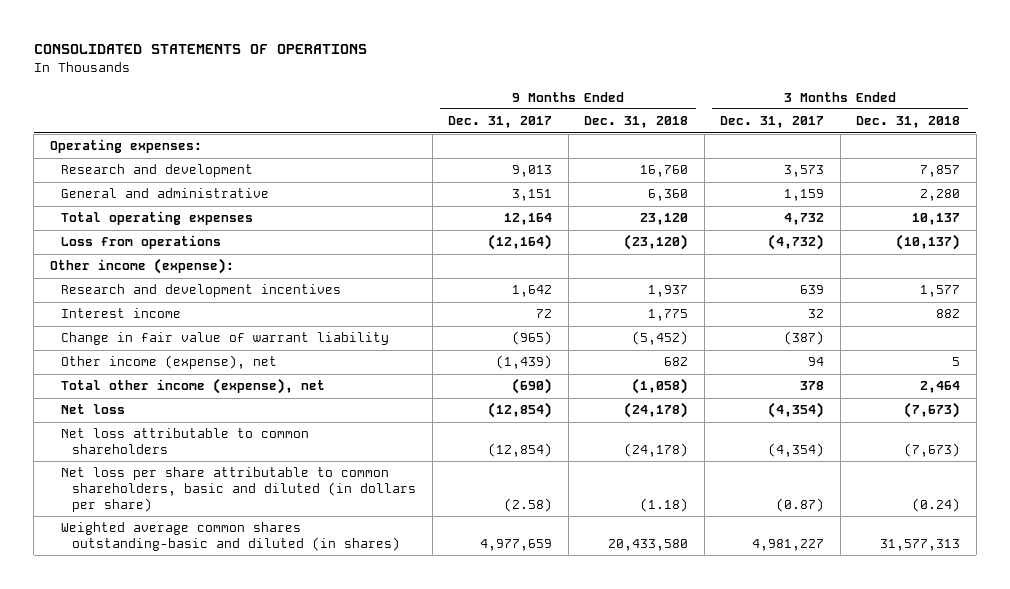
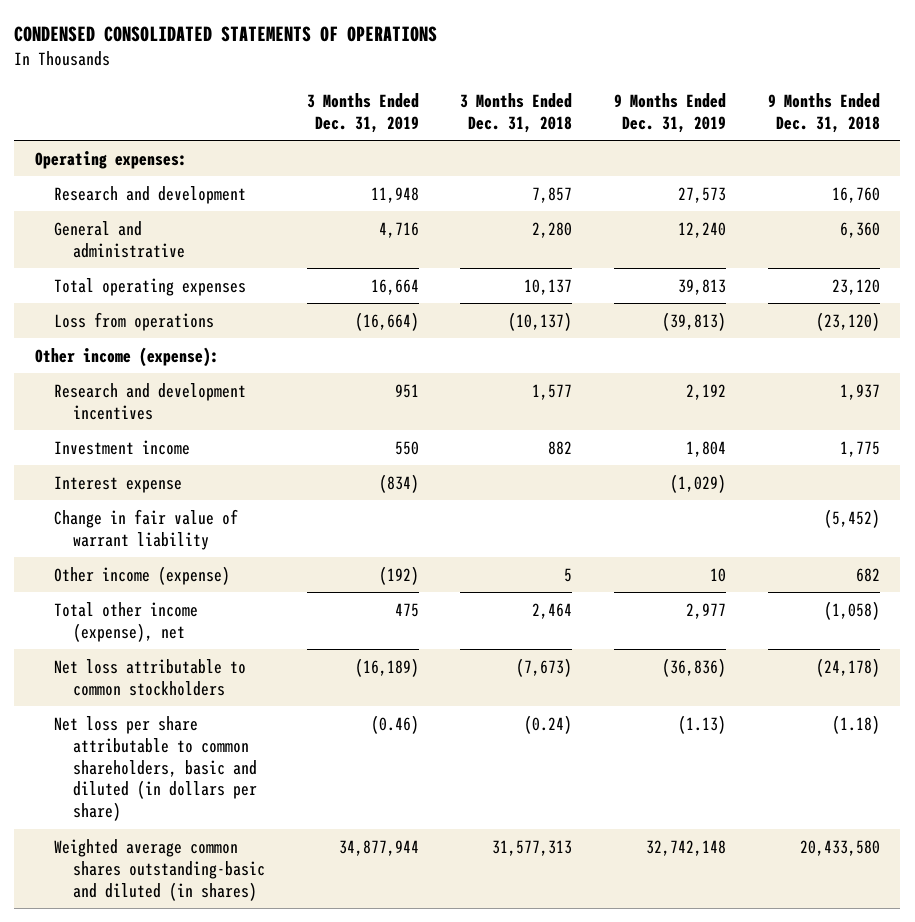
- CONSOLIDATED STATEMENTS OF OPERATIONS
+ CONDENSED CONSOLIDATED STATEMENTS OF OPERATIONS
- | 9 Months Ended Dec. 31, 2017 | 9 Months Ended Dec. 31, 2018 | 3 Months Ended Dec. 31, 2017 | 3 Months Ended Dec. 31, 2018
+ | 3 Months Ended Dec. 31, 2019 | 3 Months Ended Dec. 31, 2018 | 9 Months Ended Dec. 31, 2019 | 9 Months Ended Dec. 31, 2018
- Interest income | 72 | 1,775 | 32 | 882
+ Investment income | 550 | 882 | 1,804 | 1,775
+ Interest expense | (834) | | (1,029) |
- Other income (expense), net | (1,439) | 682 | 94 | 5
+ Other income (expense) | (192) | 5 | 10 | 682
- Net loss | (12,854) | (24,178) | (4,354) | (7,673)
- Net loss attributable to common shareholders | (12,854) | (24,178) | (4,354) | (7,673)
+ Net loss attributable to common stockholders | (16,189) | (7,673) | (36,836) | (24,178)

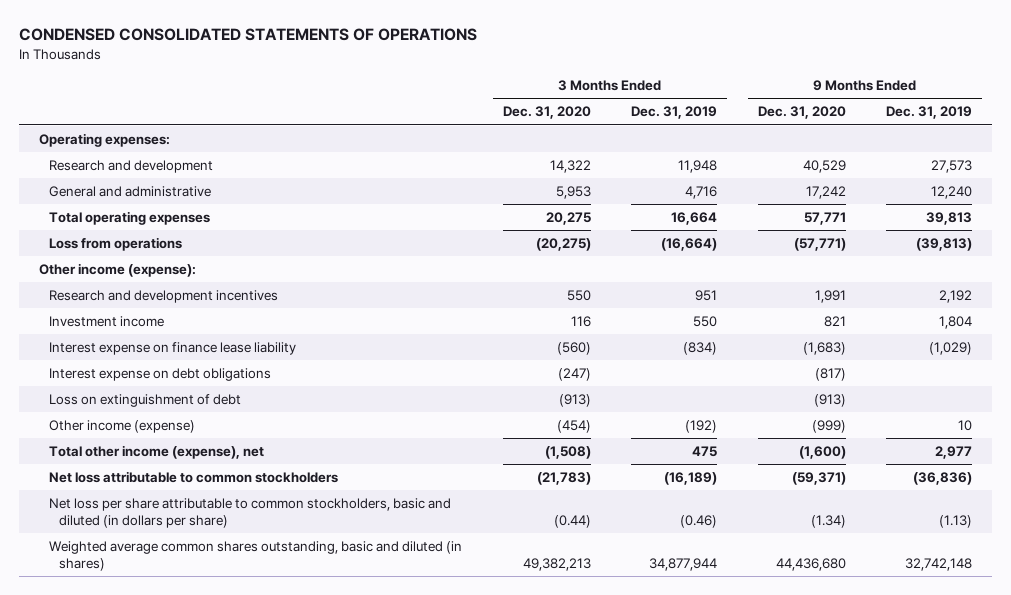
- | 3 Months Ended Dec. 31, 2019 | 3 Months Ended Dec. 31, 2018 | 9 Months Ended Dec. 31, 2019 | 9 Months Ended Dec. 31, 2018
+ | 3 Months Ended Dec. 31, 2020 | 3 Months Ended Dec. 31, 2019 | 9 Months Ended Dec. 31, 2020 | 9 Months Ended Dec. 31, 2019
- Interest expense | (834) | | (1,029) |
- Change in fair value of warrant liability | | | | (5,452)
+ Interest expense on finance lease liability | (560) | (834) | (1,683) | (1,029)
+ Interest expense on debt obligations | (247) | | (817) |
+ Loss on extinguishment of debt | (913) | | (913) |
- Net loss per share attributable to common shareholders, basic and diluted (in dollars per share) | (0.46) | (0.24) | (1.13) | (1.18)
- Weighted average common shares outstanding-basic and diluted (in shares) | 34,877,944 | 31,577,313 | 32,742,148 | 20,433,580
+ Net loss per share attributable to common stockholders, basic and diluted (in dollars per share) | (0.44) | (0.46) | (1.34) | (1.13)
+ Weighted average common shares outstanding, basic and diluted (in shares) | 49,382,213 | 34,877,944 | 44,436,680 | 32,742,148

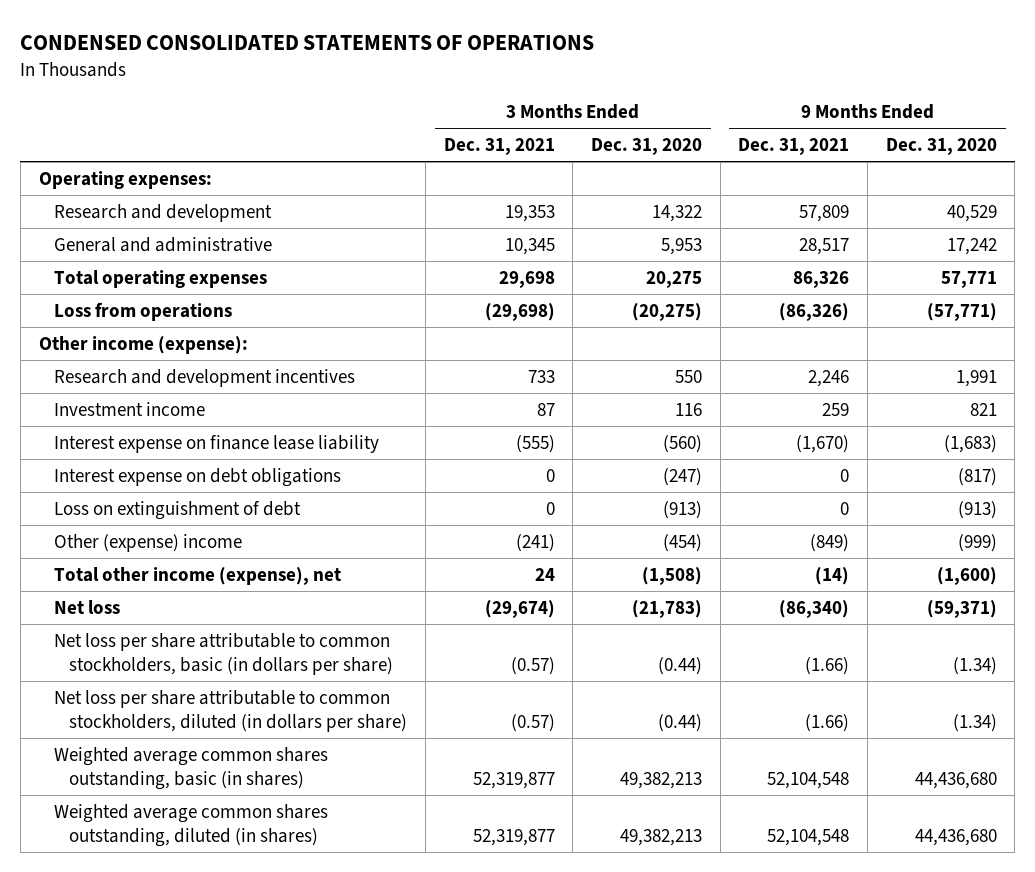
- | 3 Months Ended Dec. 31, 2020 | 3 Months Ended Dec. 31, 2019 | 9 Months Ended Dec. 31, 2020 | 9 Months Ended Dec. 31, 2019
+ | 3 Months Ended Dec. 31, 2021 | 3 Months Ended Dec. 31, 2020 | 9 Months Ended Dec. 31, 2021 | 9 Months Ended Dec. 31, 2020
- Other income (expense) | (454) | (192) | (999) | 10
+ Other (expense) income | (241) | (454) | (849) | (999)
- Net loss attributable to common stockholders | (21,783) | (16,189) | (59,371) | (36,836)
- Net loss per share attributable to common stockholders, basic and diluted (in dollars per share) | (0.44) | (0.46) | (1.34) | (1.13)
- Weighted average common shares outstanding, basic and diluted (in shares) | 49,382,213 | 34,877,944 | 44,436,680 | 32,742,148
+ Net loss | (29,674) | (21,783) | (86,340) | (59,371)
+ Net loss per share attributable to common stockholders, basic (in dollars per share) | (0.57) | (0.44) | (1.66) | (1.34)
+ Net loss per share attributable to common stockholders, diluted (in dollars per share) | (0.57) | (0.44) | (1.66) | (1.34)
+ Weighted average common shares outstanding, basic (in shares) | 52,319,877 | 49,382,213 | 52,104,548 | 44,436,680
+ Weighted average common shares outstanding, diluted (in shares) | 52,319,877 | 49,382,213 | 52,104,548 | 44,436,680

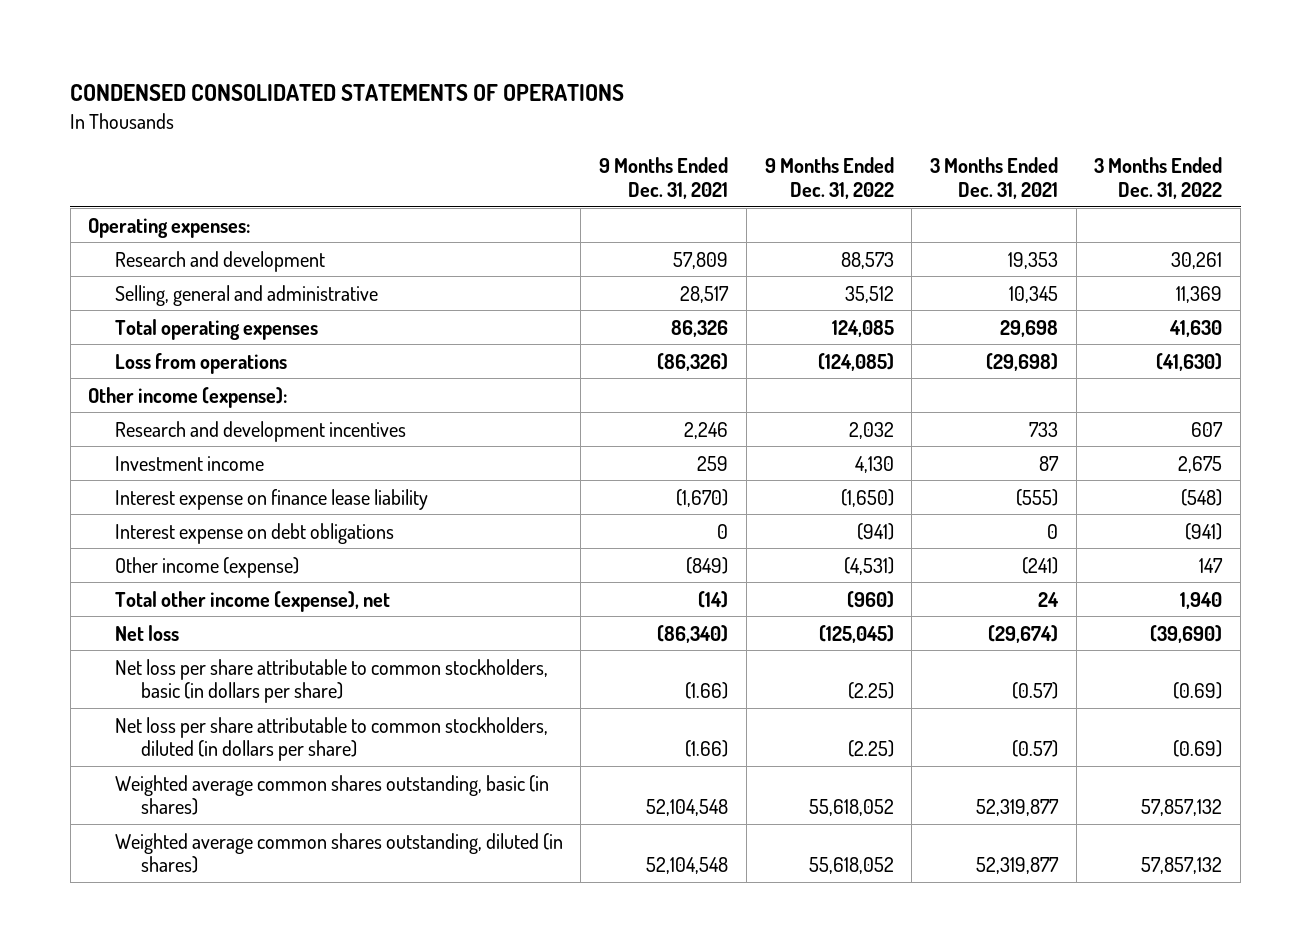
- | 3 Months Ended Dec. 31, 2021 | 3 Months Ended Dec. 31, 2020 | 9 Months Ended Dec. 31, 2021 | 9 Months Ended Dec. 31, 2020
+ | 9 Months Ended Dec. 31, 2021 | 9 Months Ended Dec. 31, 2022 | 3 Months Ended Dec. 31, 2021 | 3 Months Ended Dec. 31, 2022
- General and administrative | 10,345 | 5,953 | 28,517 | 17,242
+ Selling, general and administrative | 28,517 | 35,512 | 10,345 | 11,369
- Loss on extinguishment of debt | 0 | (913) | 0 | (913)
- Other (expense) income | (241) | (454) | (849) | (999)
+ Other income (expense) | (849) | (4,531) | (241) | 147

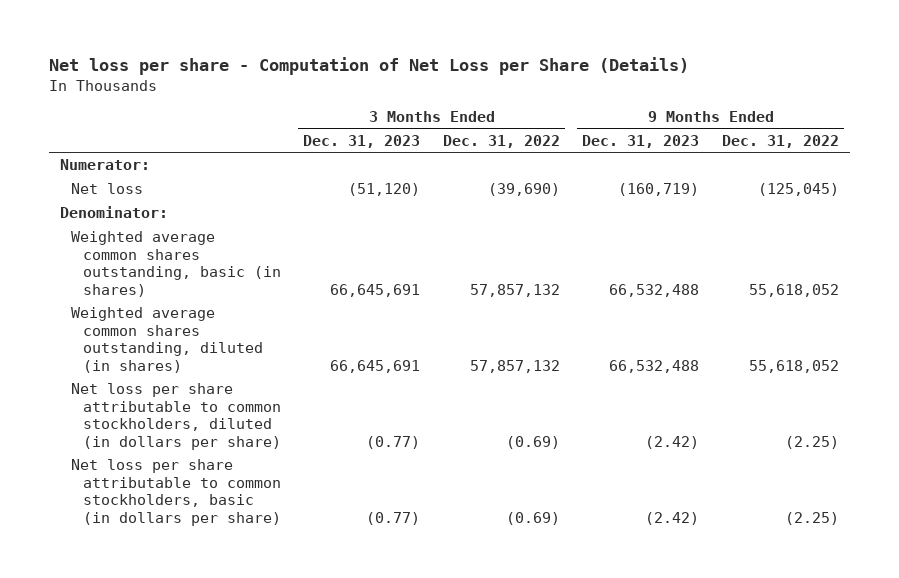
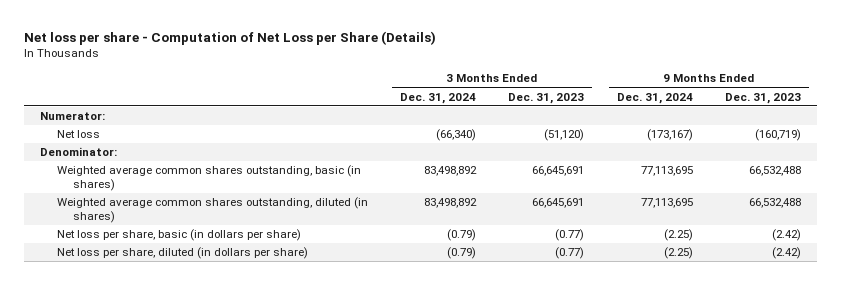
- | 3 Months Ended Dec. 31, 2023 | 3 Months Ended Dec. 31, 2022 | 9 Months Ended Dec. 31, 2023 | 9 Months Ended Dec. 31, 2022
+ | 3 Months Ended Dec. 31, 2024 | 3 Months Ended Dec. 31, 2023 | 9 Months Ended Dec. 31, 2024 | 9 Months Ended Dec. 31, 2023
- Net loss per share attributable to common stockholders, diluted (in dollars per share) | (0.77) | (0.69) | (2.42) | (2.25)
- Net loss per share attributable to common stockholders, basic (in dollars per share) | (0.77) | (0.69) | (2.42) | (2.25)
+ Net loss per share, basic (in dollars per share) | (0.79) | (0.77) | (2.25) | (2.42)
+ Net loss per share, diluted (in dollars per share) | (0.79) | (0.77) | (2.25) | (2.42)

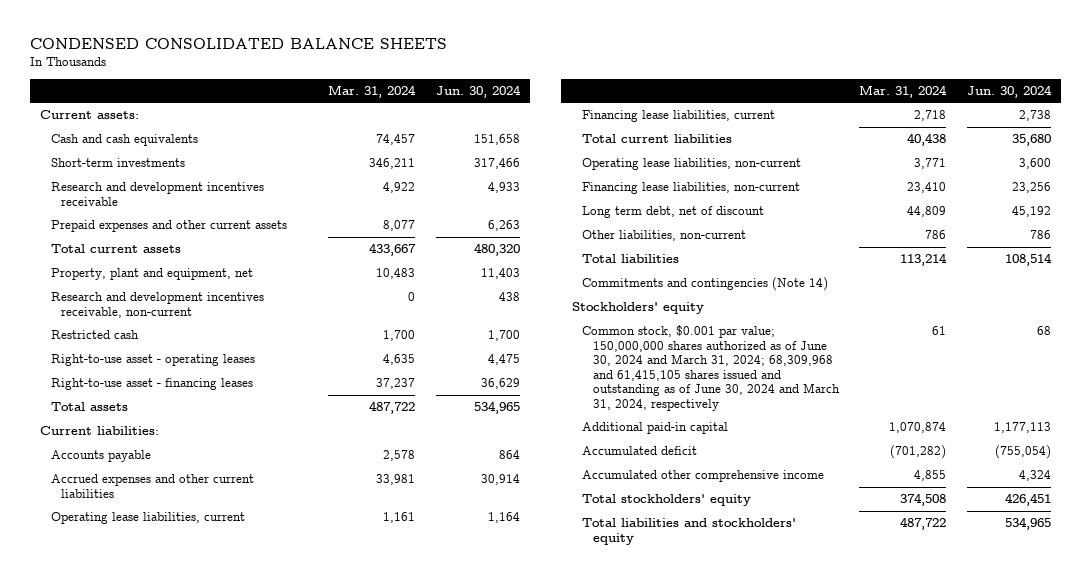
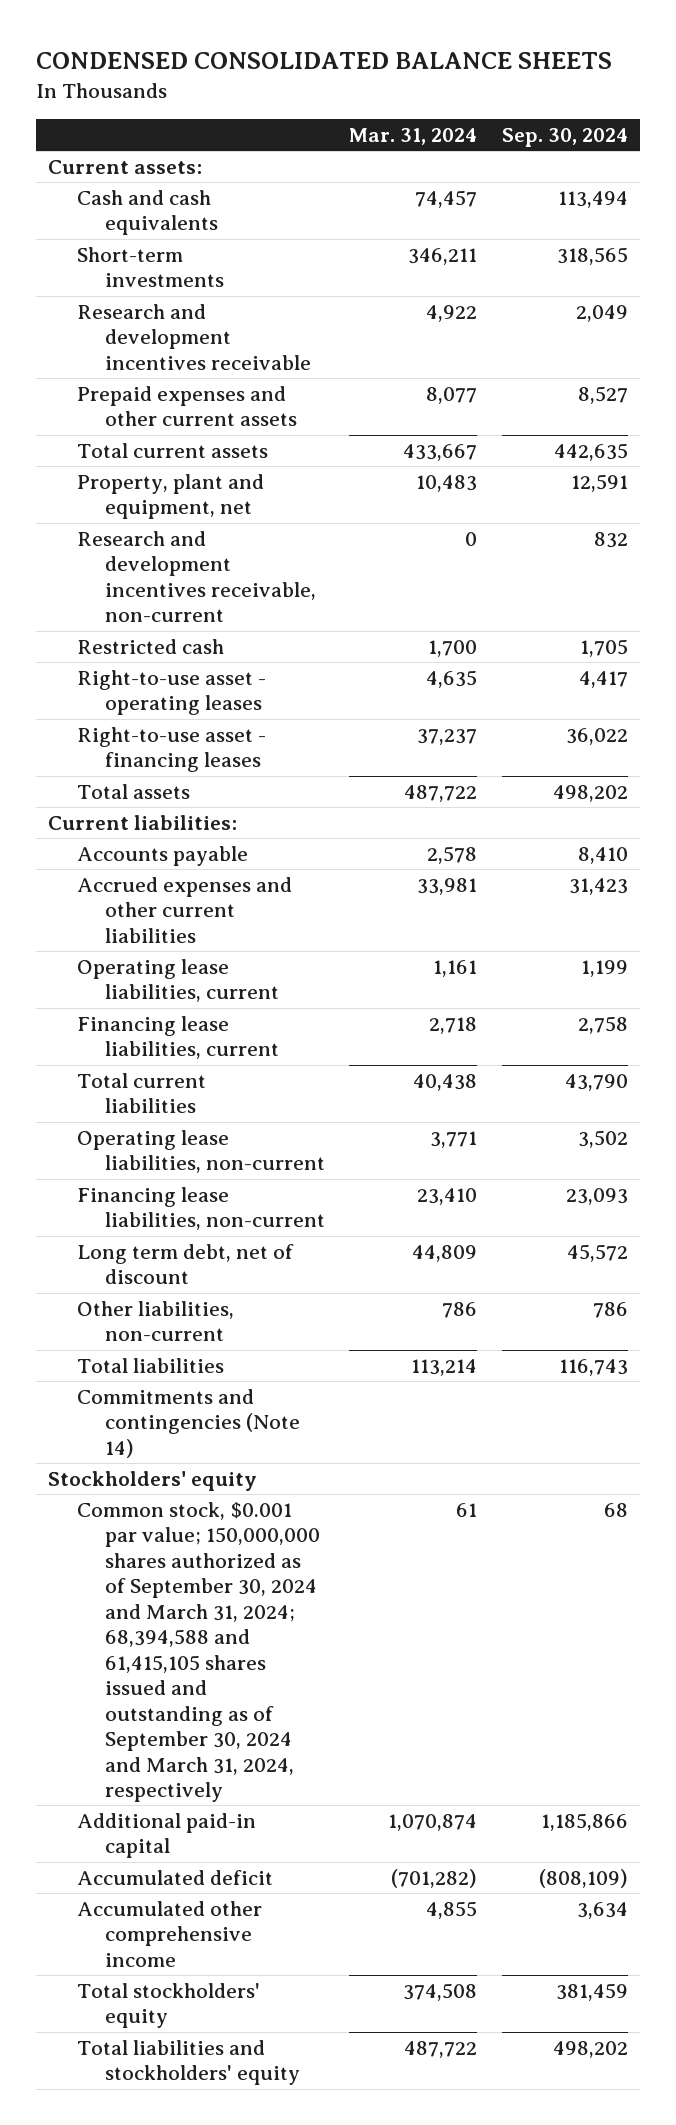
- | Mar. 31, 2024 | Jun. 30, 2024
+ | Mar. 31, 2024 | Sep. 30, 2024
- Common stock, $0.001 par value; 150,000,000 shares authorized as of June 30, 2024 and March 31, 2024; 68,309,968 and 61,415,105 shares issued and outstanding as of June 30, 2024 and March 31, 2024, respectively | 61 | 68
+ Common stock, $0.001 par value; 150,000,000 shares authorized as of September 30, 2024 and March 31, 2024; 68,394,588 and 61,415,105 shares issued and outstanding as of September 30, 2024 and March 31, 2024, respectively | 61 | 68

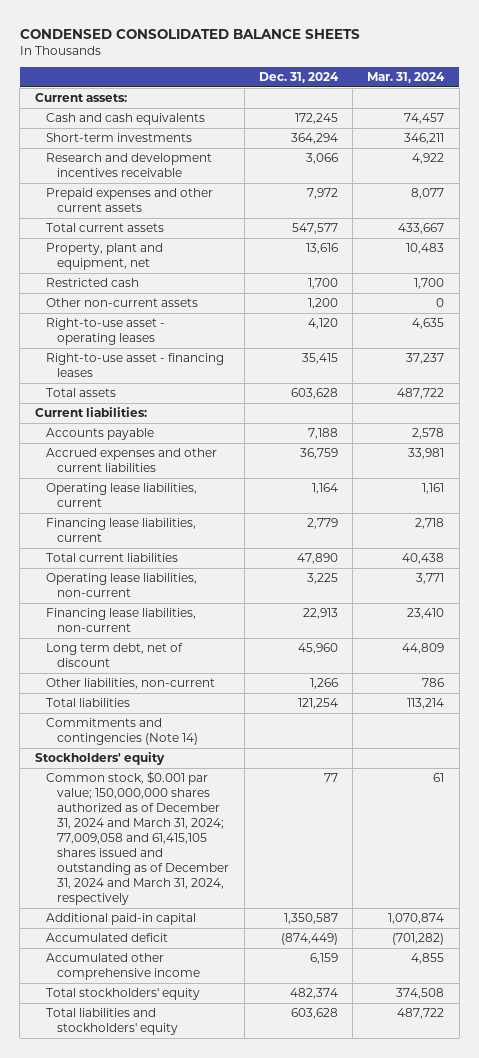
- | Mar. 31, 2024 | Sep. 30, 2024
+ | Dec. 31, 2024 | Mar. 31, 2024
- Research and development incentives receivable, non-current | 0 | 832
+ Other non-current assets | 1,200 | 0
- Common stock, $0.001 par value; 150,000,000 shares authorized as of September 30, 2024 and March 31, 2024; 68,394,588 and 61,415,105 shares issued and outstanding as of September 30, 2024 and March 31, 2024, respectively | 61 | 68
+ Common stock, $0.001 par value; 150,000,000 shares authorized as of December 31, 2024 and March 31, 2024; 77,009,058 and 61,415,105 shares issued and outstanding as of December 31, 2024 and March 31, 2024, respectively | 77 | 61

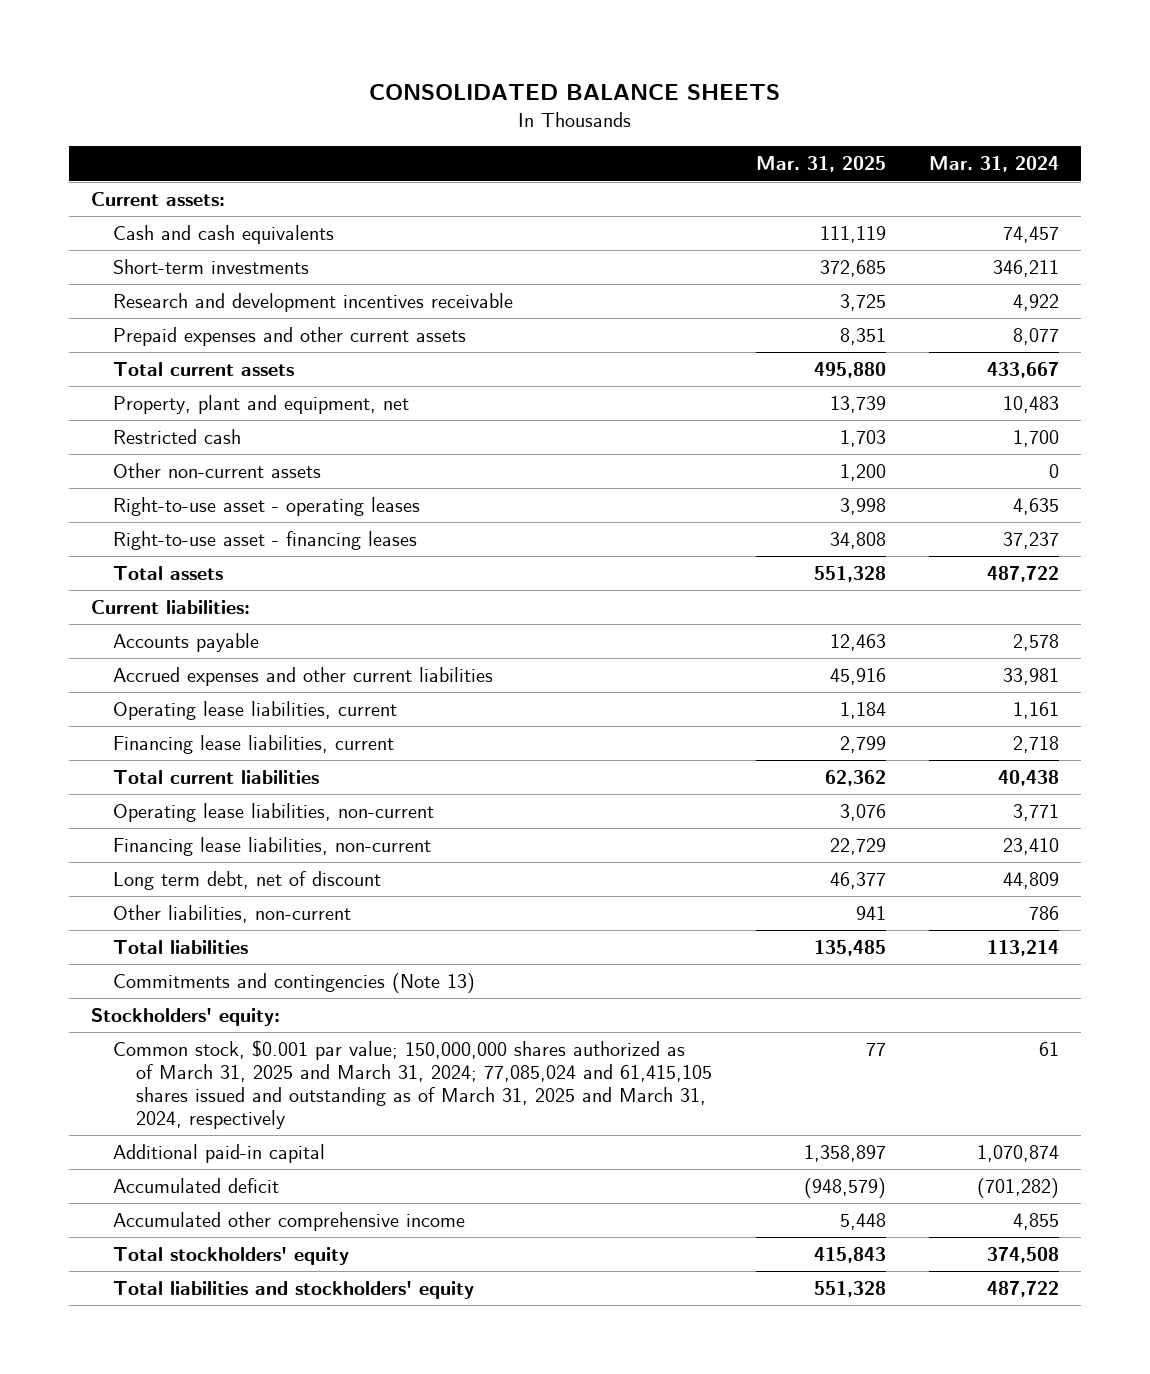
- CONDENSED CONSOLIDATED BALANCE SHEETS
+ CONSOLIDATED BALANCE SHEETS
- | Dec. 31, 2024 | Mar. 31, 2024
+ | Mar. 31, 2025 | Mar. 31, 2024
- Commitments and contingencies (Note 14)
- Stockholders' equity
- Common stock, $0.001 par value; 150,000,000 shares authorized as of December 31, 2024 and March 31, 2024; 77,009,058 and 61,415,105 shares issued and outstanding as of December 31, 2024 and March 31, 2024, respectively | 77 | 61
+ Commitments and contingencies (Note 13)
+ Stockholders' equity:
+ Common stock, $0.001 par value; 150,000,000 shares authorized as of March 31, 2025 and March 31, 2024; 77,085,024 and 61,415,105 shares issued and outstanding as of March 31, 2025 and March 31, 2024, respectively | 77 | 61

